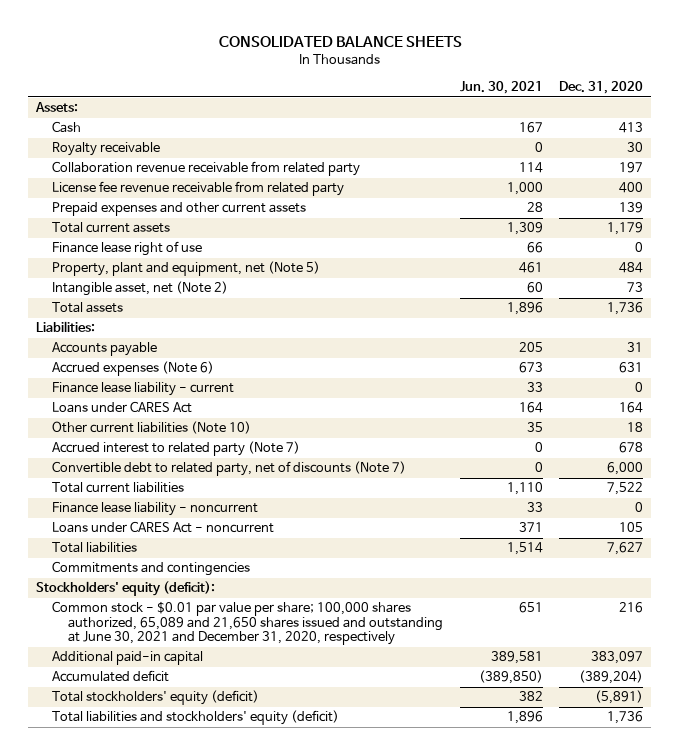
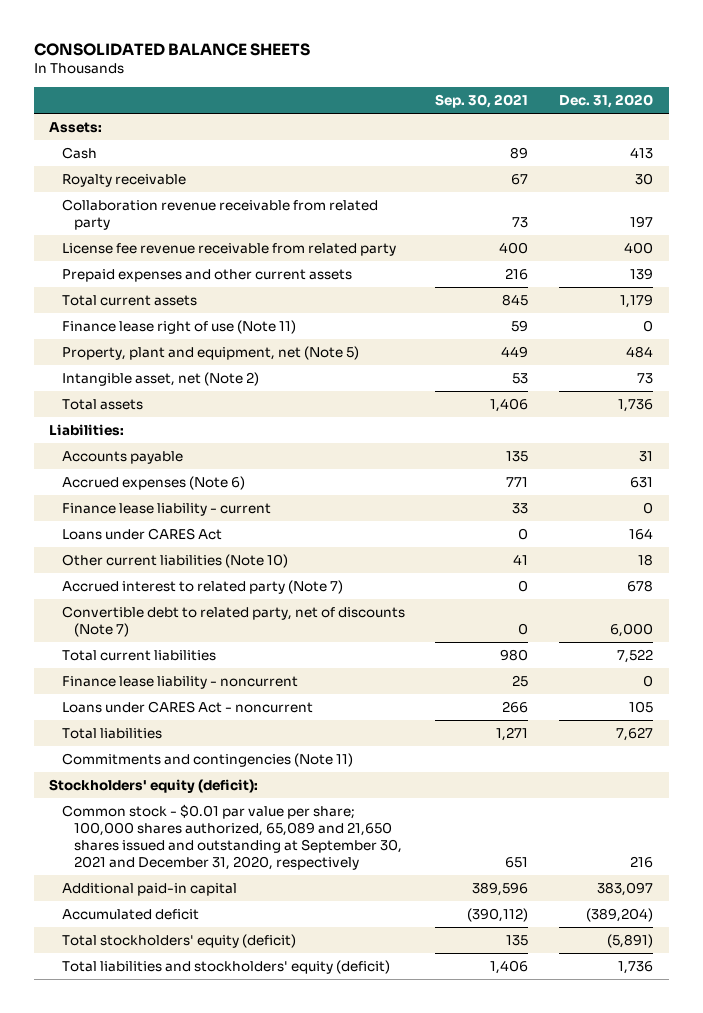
- | Jun. 30, 2021 | Dec. 31, 2020
+ | Sep. 30, 2021 | Dec. 31, 2020
- Finance lease right of use | 66 | 0
+ Finance lease right of use (Note 11) | 59 | 0
- Commitments and contingencies
+ Commitments and contingencies (Note 11)
- Common stock - $0.01 par value per share; 100,000 shares authorized, 65,089 and 21,650 shares issued and outstanding at June 30, 2021 and December 31, 2020, respectively | 651 | 216
+ Common stock - $0.01 par value per share; 100,000 shares authorized, 65,089 and 21,650 shares issued and outstanding at September 30, 2021 and December 31, 2020, respectively | 651 | 216

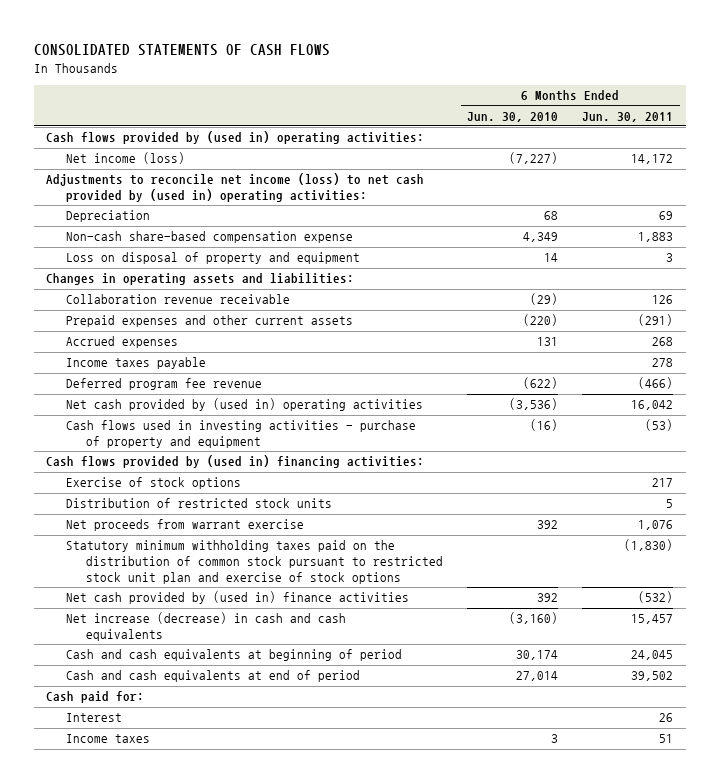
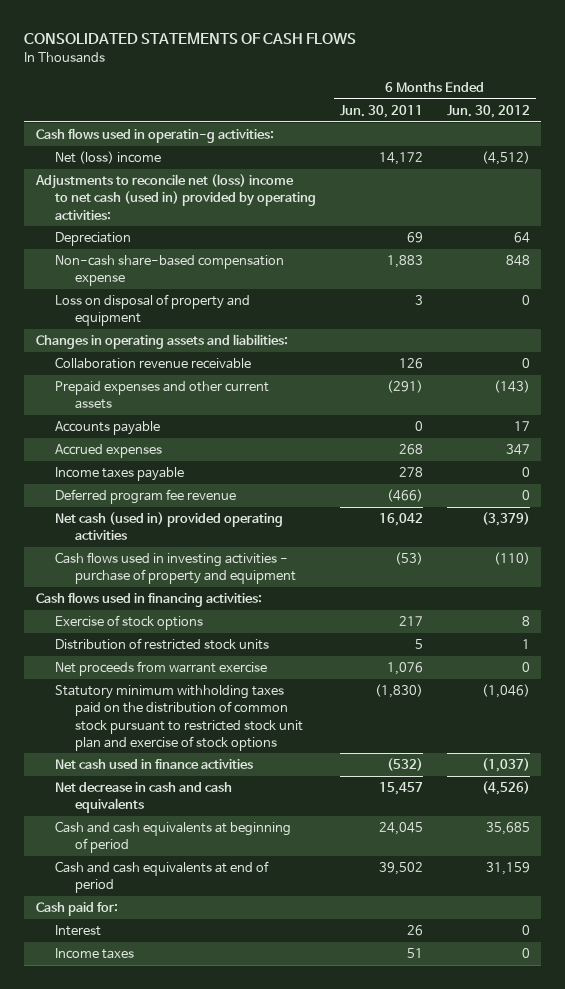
- | 6 Months Ended Jun. 30, 2010 | 6 Months Ended Jun. 30, 2011
+ | 6 Months Ended Jun. 30, 2011 | 6 Months Ended Jun. 30, 2012
- Cash flows provided by (used in) operating activities:
- Net income (loss) | (7,227) | 14,172
- Adjustments to reconcile net income (loss) to net cash provided by (used in) operating activities:
+ Cash flows used in operatin-g activities:
+ Net (loss) income | 14,172 | (4,512)
+ Adjustments to reconcile net (loss) income to net cash (used in) provided by operating activities:
+ Accounts payable | 0 | 17
- Net cash provided by (used in) operating activities | (3,536) | 16,042
+ Net cash (used in) provided operating activities | 16,042 | (3,379)
- Cash flows provided by (used in) financing activities:
+ Cash flows used in financing activities:
- Net cash provided by (used in) finance activities | 392 | (532)
- Net increase (decrease) in cash and cash equivalents | (3,160) | 15,457
+ Net cash used in finance activities | (532) | (1,037)
+ Net decrease in cash and cash equivalents | 15,457 | (4,526)

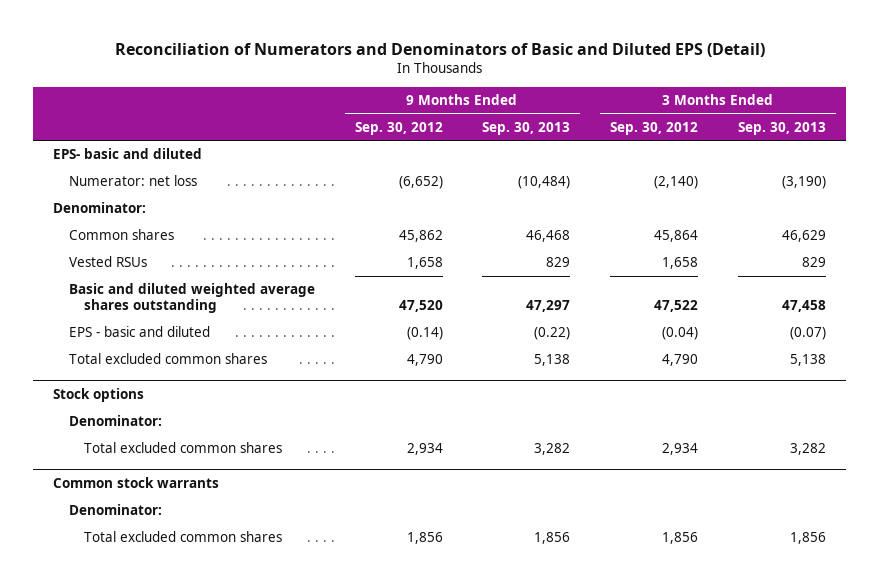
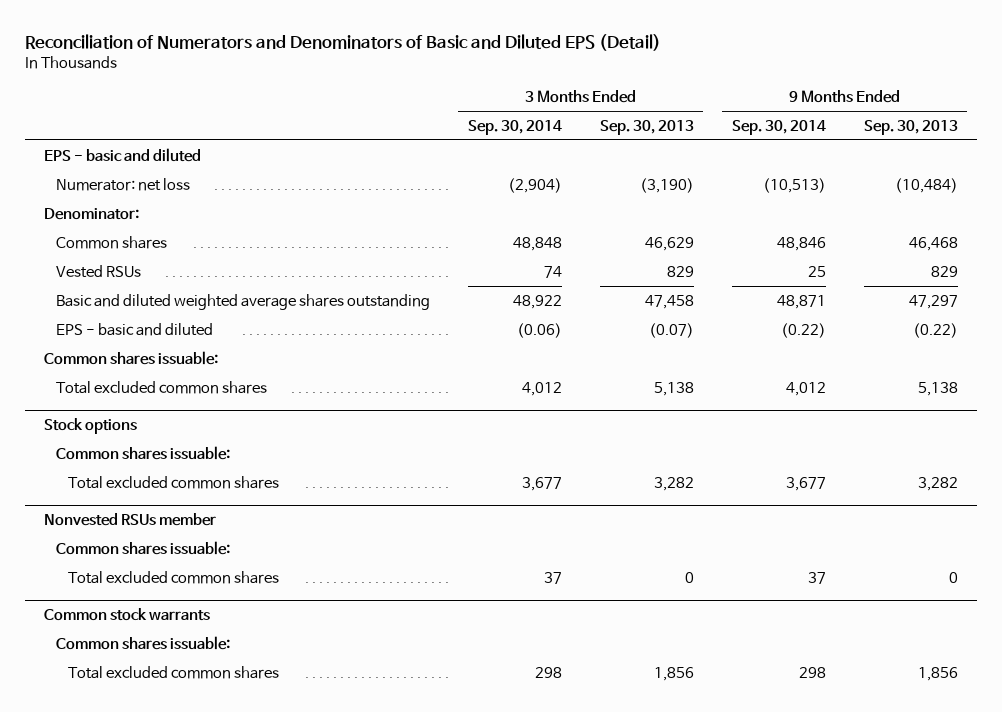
- | 9 Months Ended Sep. 30, 2012 | 9 Months Ended Sep. 30, 2013 | 3 Months Ended Sep. 30, 2012 | 3 Months Ended Sep. 30, 2013
+ | 3 Months Ended Sep. 30, 2014 | 3 Months Ended Sep. 30, 2013 | 9 Months Ended Sep. 30, 2014 | 9 Months Ended Sep. 30, 2013
- EPS- basic and diluted
+ EPS - basic and diluted
+ Common shares issuable:
@ Stock options
- Denominator:
+ Common shares issuable:
+ Nonvested RSUs member
+ Common shares issuable:
+ Total excluded common shares | 37 | 0 | 37 | 0
@ Common stock warrants
- Denominator:
+ Common shares issuable:

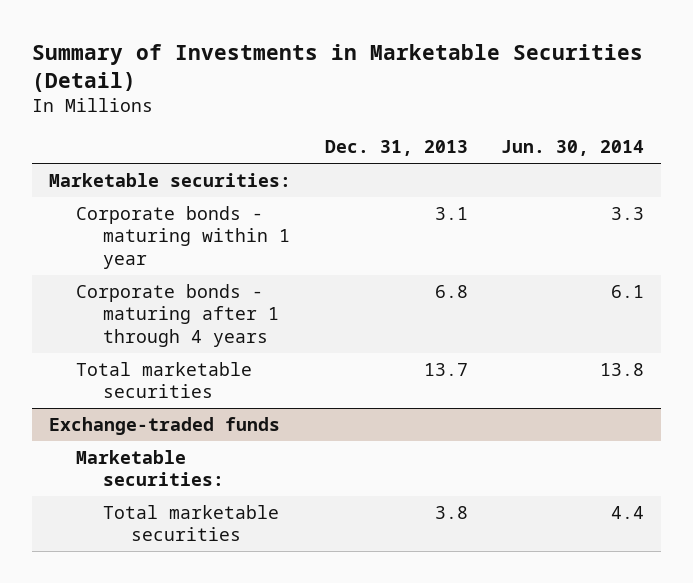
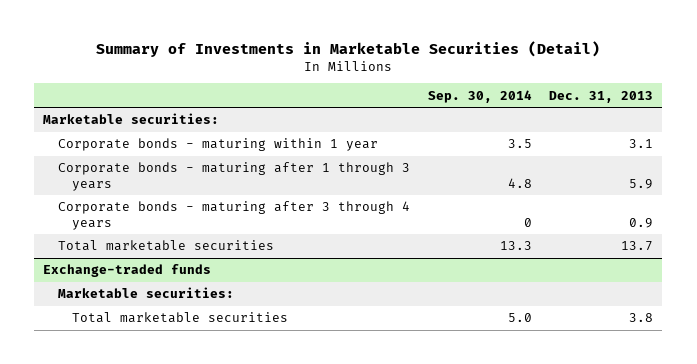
- | Dec. 31, 2013 | Jun. 30, 2014
+ | Sep. 30, 2014 | Dec. 31, 2013
- Corporate bonds - maturing after 1 through 4 years | 6.8 | 6.1
+ Corporate bonds - maturing after 1 through 3 years | 4.8 | 5.9
+ Corporate bonds - maturing after 3 through 4 years | 0 | 0.9

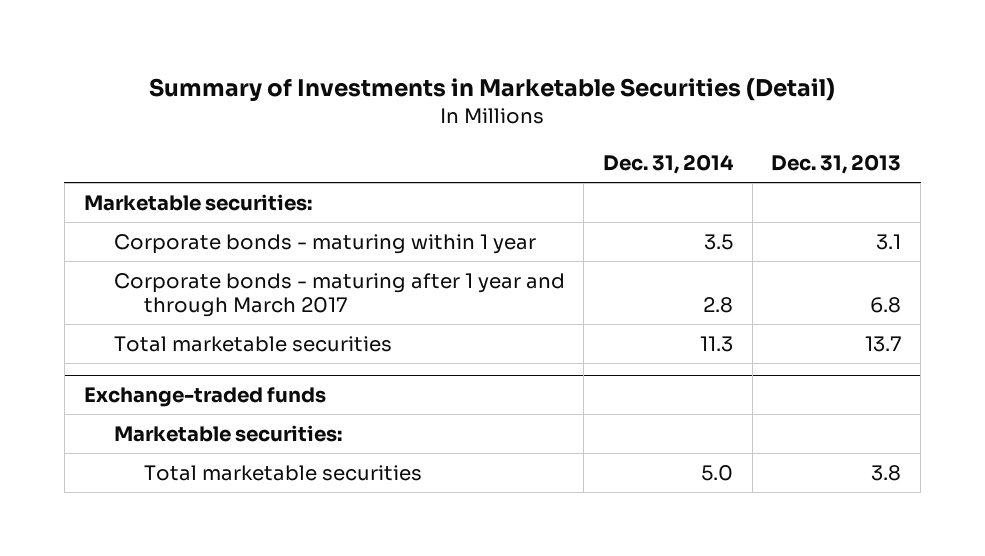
- | Sep. 30, 2014 | Dec. 31, 2013
+ | Dec. 31, 2014 | Dec. 31, 2013
- Corporate bonds - maturing after 1 through 3 years | 4.8 | 5.9
- Corporate bonds - maturing after 3 through 4 years | 0 | 0.9
+ Corporate bonds - maturing after 1 year and through March 2017 | 2.8 | 6.8

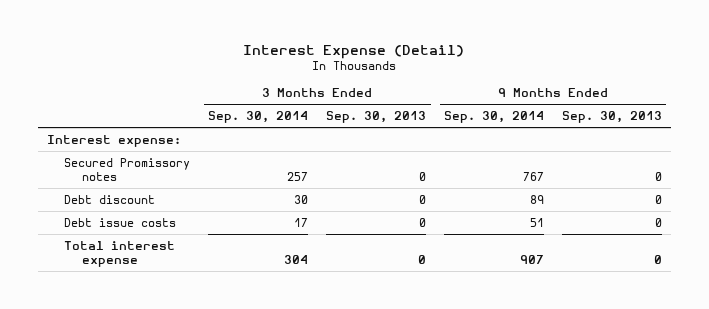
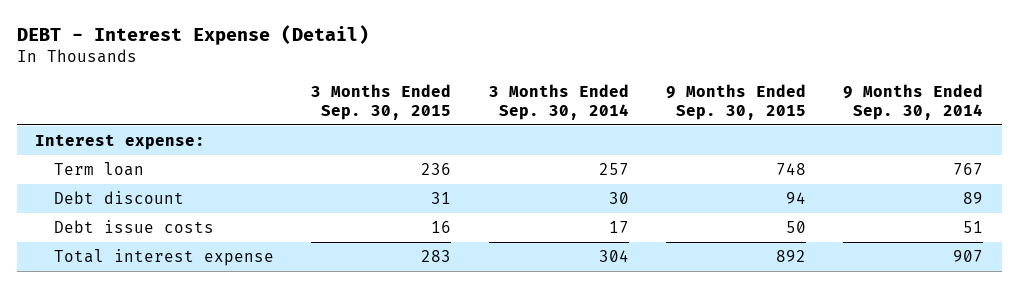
- Interest Expense (Detail)
+ DEBT - Interest Expense (Detail)
- | 3 Months Ended Sep. 30, 2014 | 3 Months Ended Sep. 30, 2013 | 9 Months Ended Sep. 30, 2014 | 9 Months Ended Sep. 30, 2013
+ | 3 Months Ended Sep. 30, 2015 | 3 Months Ended Sep. 30, 2014 | 9 Months Ended Sep. 30, 2015 | 9 Months Ended Sep. 30, 2014
- Secured Promissory notes | 257 | 0 | 767 | 0
+ Term loan | 236 | 257 | 748 | 767

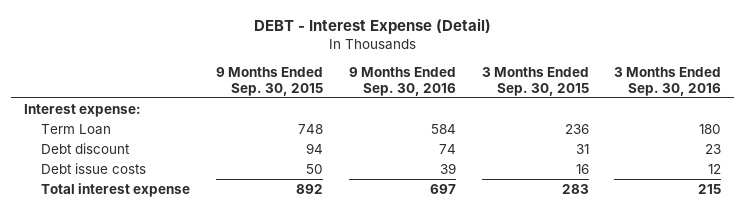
- | 3 Months Ended Sep. 30, 2015 | 3 Months Ended Sep. 30, 2014 | 9 Months Ended Sep. 30, 2015 | 9 Months Ended Sep. 30, 2014
+ | 9 Months Ended Sep. 30, 2015 | 9 Months Ended Sep. 30, 2016 | 3 Months Ended Sep. 30, 2015 | 3 Months Ended Sep. 30, 2016
- Term loan | 236 | 257 | 748 | 767
+ Term Loan | 748 | 584 | 236 | 180

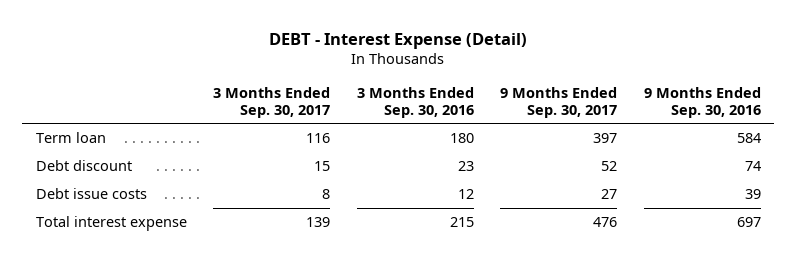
- | 9 Months Ended Sep. 30, 2015 | 9 Months Ended Sep. 30, 2016 | 3 Months Ended Sep. 30, 2015 | 3 Months Ended Sep. 30, 2016
+ | 3 Months Ended Sep. 30, 2017 | 3 Months Ended Sep. 30, 2016 | 9 Months Ended Sep. 30, 2017 | 9 Months Ended Sep. 30, 2016
- Interest expense:
- Term Loan | 748 | 584 | 236 | 180
+ Term loan | 116 | 180 | 397 | 584

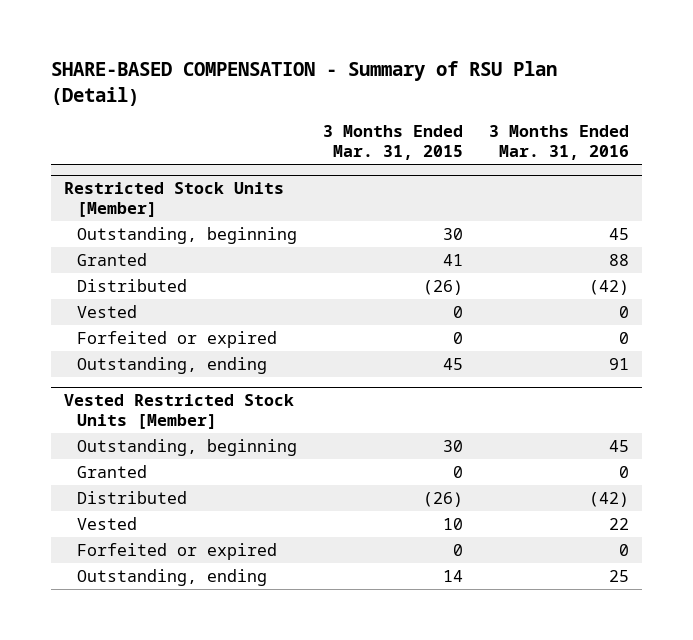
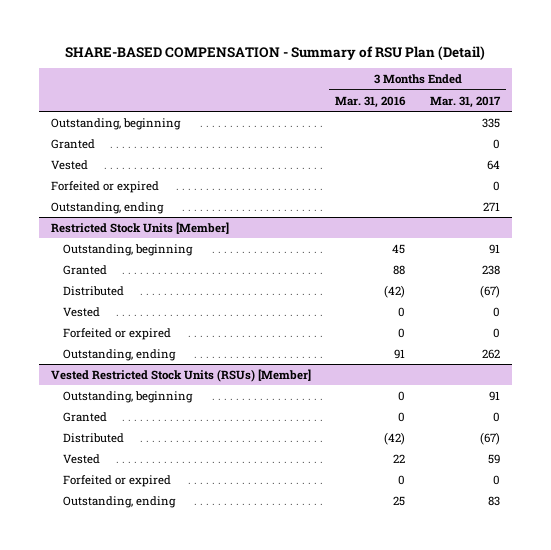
- | 3 Months Ended Mar. 31, 2015 | 3 Months Ended Mar. 31, 2016
+ | 3 Months Ended Mar. 31, 2016 | 3 Months Ended Mar. 31, 2017
+ Outstanding, beginning | | 335
+ Granted | | 0
+ Vested | | 64
+ Forfeited or expired | | 0
+ Outstanding, ending | | 271
- Vested Restricted Stock Units [Member]
- Outstanding, beginning | 30 | 45
+ Vested Restricted Stock Units (RSUs) [Member]
+ Outstanding, beginning | 0 | 91

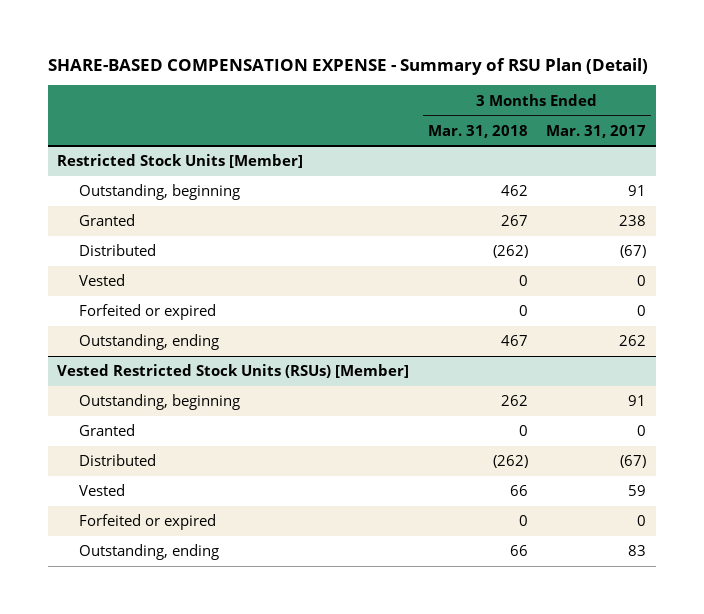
- SHARE-BASED COMPENSATION - Summary of RSU Plan (Detail)
+ SHARE-BASED COMPENSATION EXPENSE - Summary of RSU Plan (Detail)
- | 3 Months Ended Mar. 31, 2016 | 3 Months Ended Mar. 31, 2017
+ | 3 Months Ended Mar. 31, 2018 | 3 Months Ended Mar. 31, 2017
- Outstanding, beginning | | 335
- Granted | | 0
- Vested | | 64
- Forfeited or expired | | 0
- Outstanding, ending | | 271

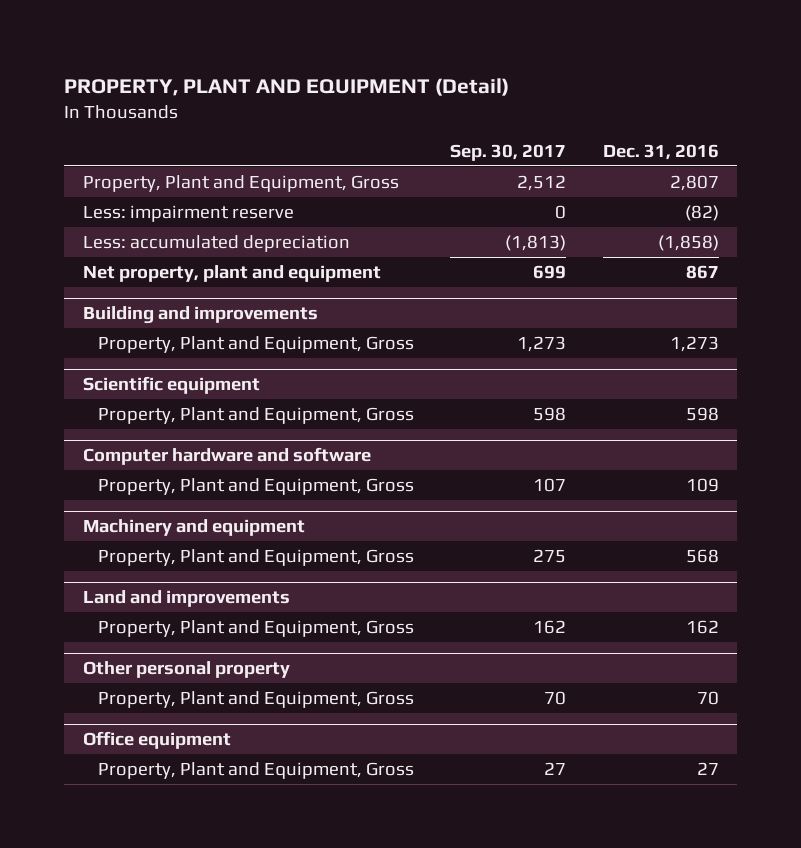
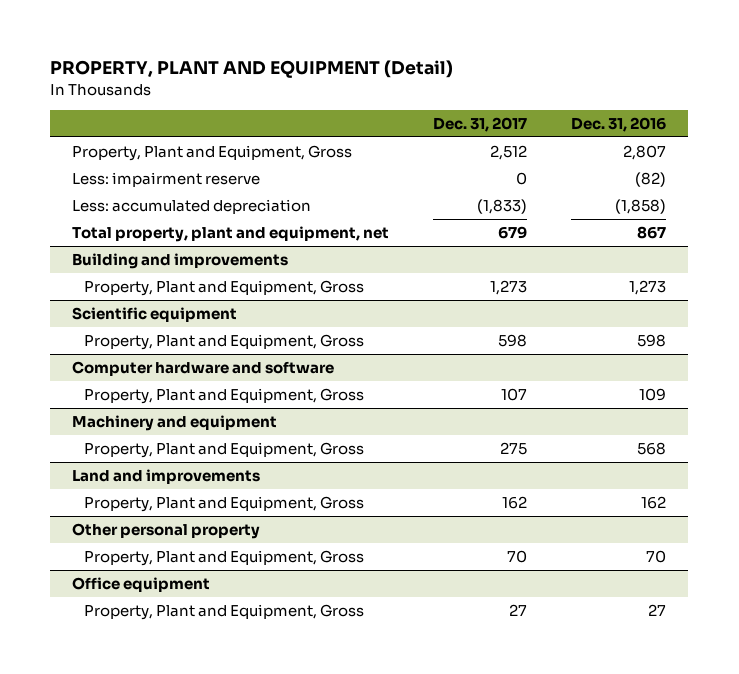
- | Sep. 30, 2017 | Dec. 31, 2016
+ | Dec. 31, 2017 | Dec. 31, 2016
- Net property, plant and equipment | 699 | 867
+ Total property, plant and equipment, net | 679 | 867

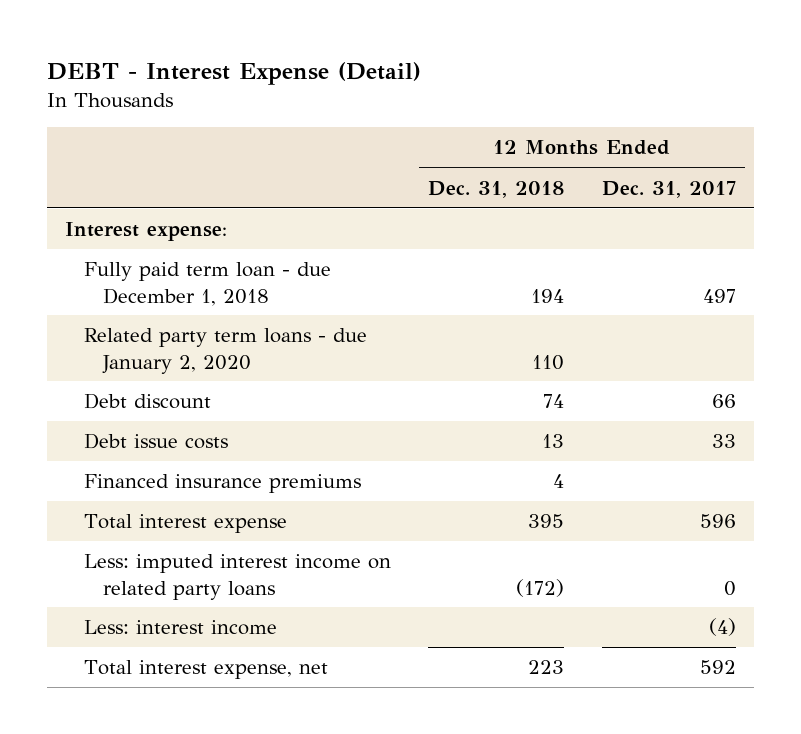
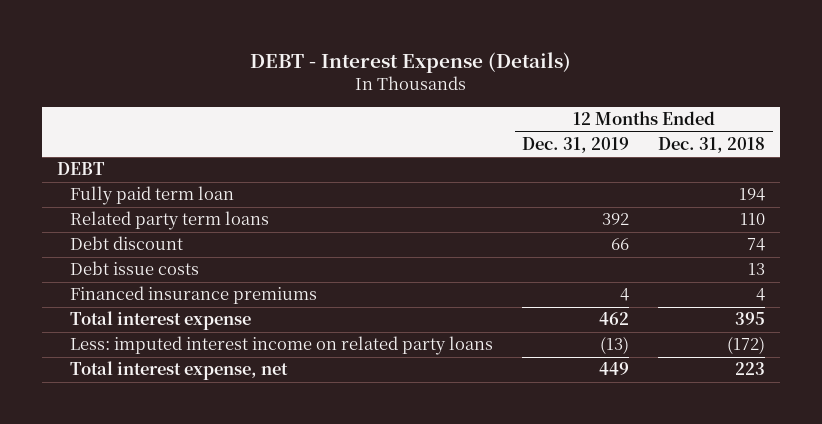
- DEBT - Interest Expense (Detail)
+ DEBT - Interest Expense (Details)
- | 12 Months Ended Dec. 31, 2018 | 12 Months Ended Dec. 31, 2017
+ | 12 Months Ended Dec. 31, 2019 | 12 Months Ended Dec. 31, 2018
- Interest expense:
- Fully paid term loan - due December 1, 2018 | 194 | 497
- Related party term loans - due January 2, 2020 | 110 |
+ DEBT
+ Fully paid term loan | | 194
+ Related party term loans | 392 | 110
- Less: interest income | | (4)

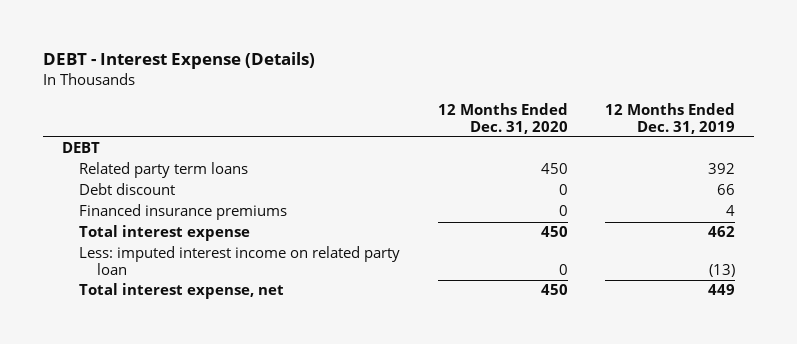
- | 12 Months Ended Dec. 31, 2019 | 12 Months Ended Dec. 31, 2018
+ | 12 Months Ended Dec. 31, 2020 | 12 Months Ended Dec. 31, 2019
- Fully paid term loan | | 194
- Debt issue costs | | 13
- Less: imputed interest income on related party loans | (13) | (172)
+ Less: imputed interest income on related party loan | 0 | (13)

